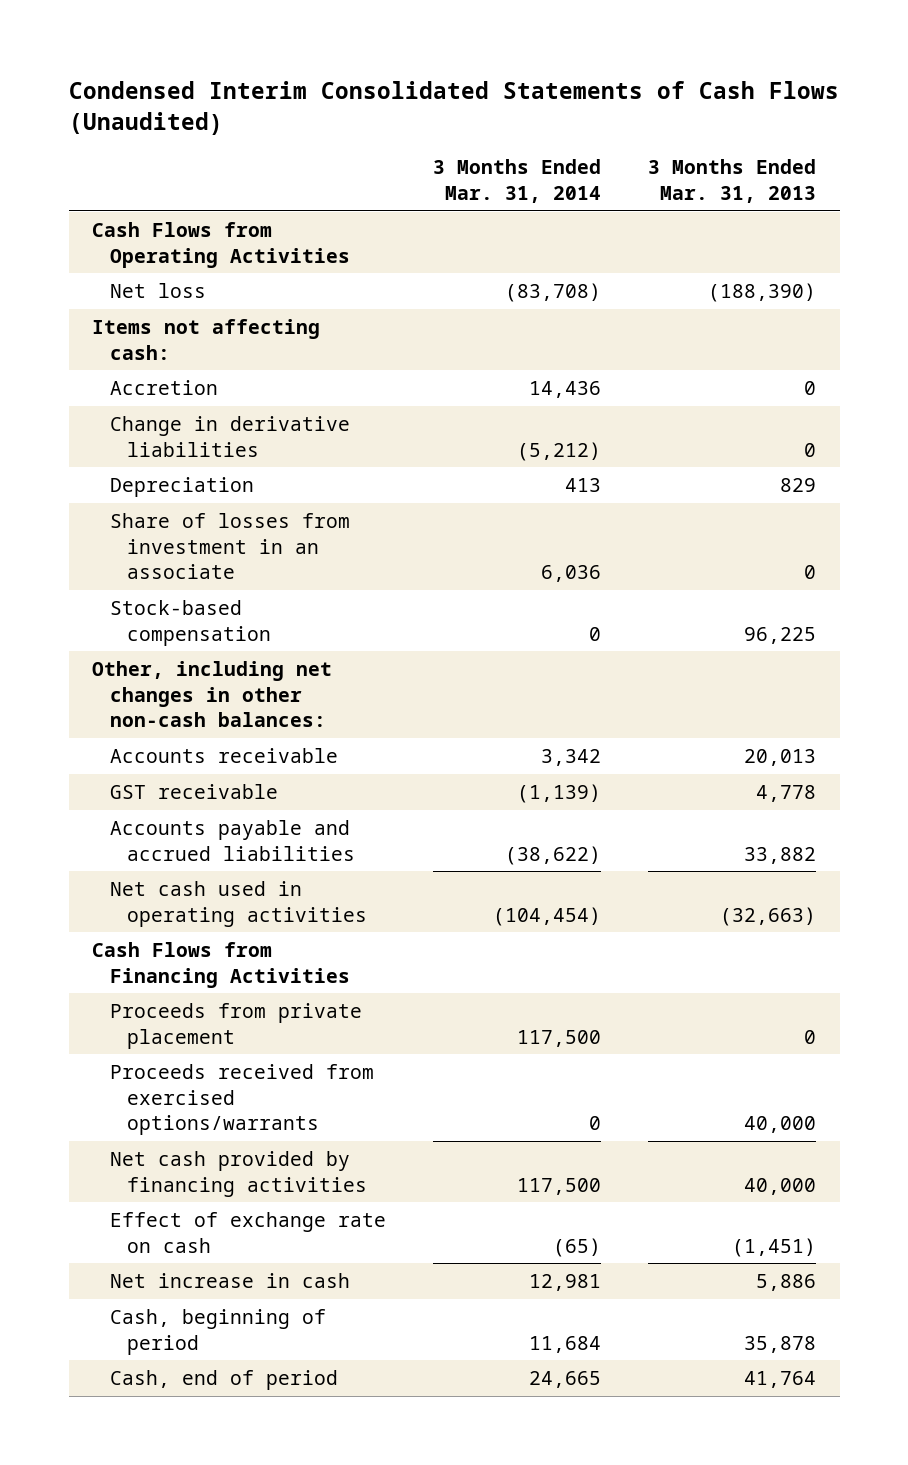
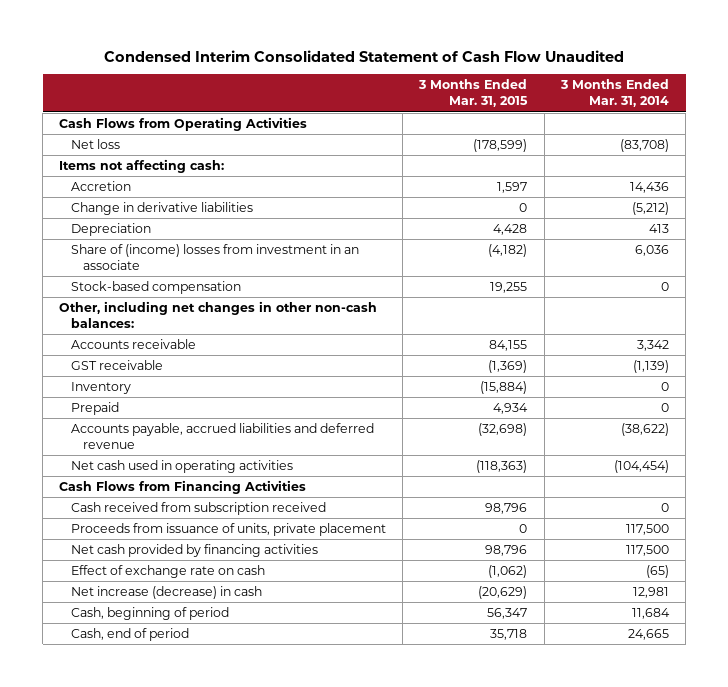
- Condensed Interim Consolidated Statements of Cash Flows (Unaudited)
+ Condensed Interim Consolidated Statement of Cash Flow Unaudited
- | 3 Months Ended Mar. 31, 2014 | 3 Months Ended Mar. 31, 2013
+ | 3 Months Ended Mar. 31, 2015 | 3 Months Ended Mar. 31, 2014
- Share of losses from investment in an associate | 6,036 | 0
+ Share of (income) losses from investment in an associate | (4,182) | 6,036
- Accounts payable and accrued liabilities | (38,622) | 33,882
+ Inventory | (15,884) | 0
+ Prepaid | 4,934 | 0
+ Accounts payable, accrued liabilities and deferred revenue | (32,698) | (38,622)
- Proceeds from private placement | 117,500 | 0
- Proceeds received from exercised options/warrants | 0 | 40,000
+ Cash received from subscription received | 98,796 | 0
+ Proceeds from issuance of units, private placement | 0 | 117,500
- Net increase in cash | 12,981 | 5,886
+ Net increase (decrease) in cash | (20,629) | 12,981

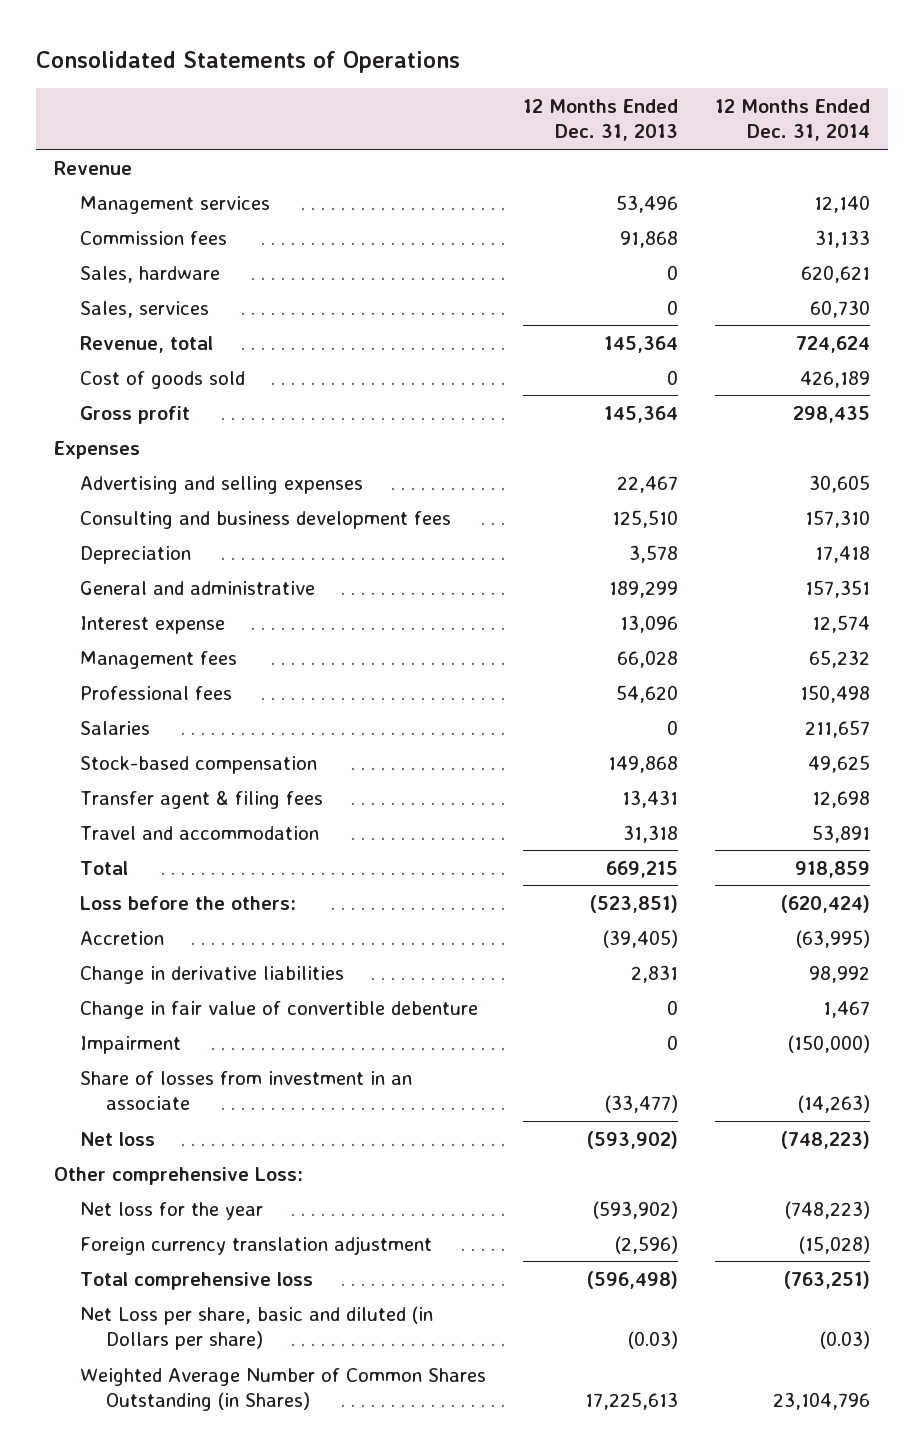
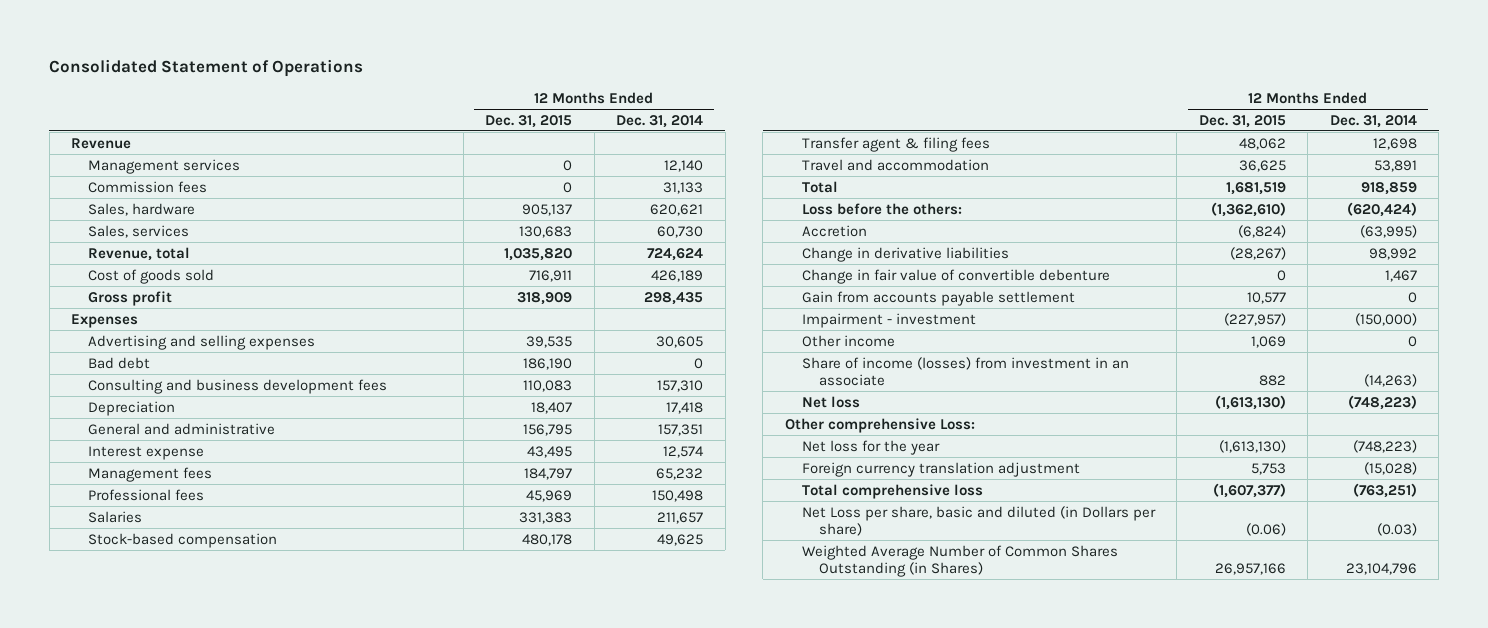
- Consolidated Statements of Operations
+ Consolidated Statement of Operations
- | 12 Months Ended Dec. 31, 2013 | 12 Months Ended Dec. 31, 2014
+ | 12 Months Ended Dec. 31, 2015 | 12 Months Ended Dec. 31, 2014
+ Bad debt | 186,190 | 0
- Impairment | 0 | (150,000)
- Share of losses from investment in an associate | (33,477) | (14,263)
+ Gain from accounts payable settlement | 10,577 | 0
+ Impairment - investment | (227,957) | (150,000)
+ Other income | 1,069 | 0
+ Share of income (losses) from investment in an associate | 882 | (14,263)

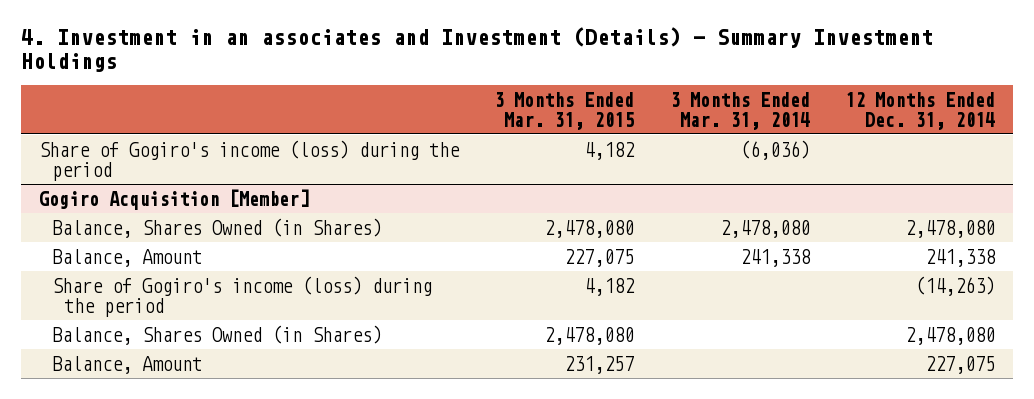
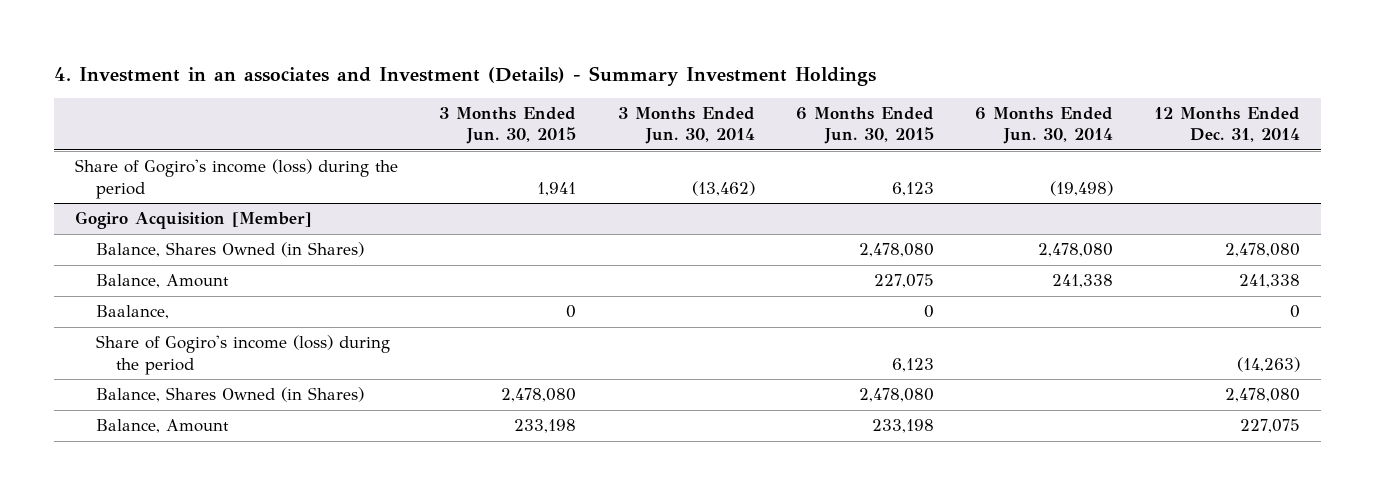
- | 3 Months Ended Mar. 31, 2015 | 3 Months Ended Mar. 31, 2014 | 12 Months Ended Dec. 31, 2014
+ | 3 Months Ended Jun. 30, 2015 | 3 Months Ended Jun. 30, 2014 | 6 Months Ended Jun. 30, 2015 | 6 Months Ended Jun. 30, 2014 | 12 Months Ended Dec. 31, 2014
@ Gogiro Acquisition [Member]
+ Baalance, | 0 | | 0 | | 0

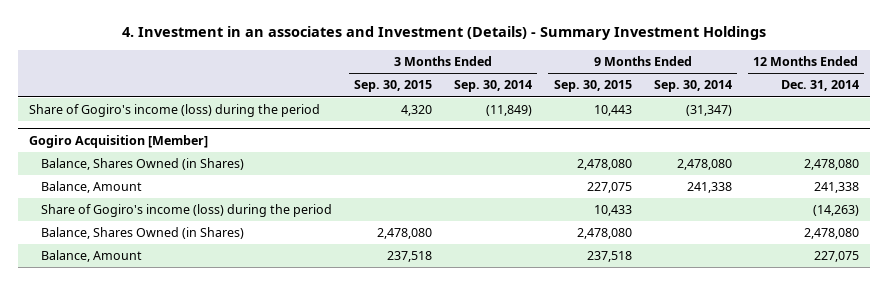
- | 3 Months Ended Jun. 30, 2015 | 3 Months Ended Jun. 30, 2014 | 6 Months Ended Jun. 30, 2015 | 6 Months Ended Jun. 30, 2014 | 12 Months Ended Dec. 31, 2014
+ | 3 Months Ended Sep. 30, 2015 | 3 Months Ended Sep. 30, 2014 | 9 Months Ended Sep. 30, 2015 | 9 Months Ended Sep. 30, 2014 | 12 Months Ended Dec. 31, 2014
@ Gogiro Acquisition [Member]
- Baalance, | 0 | | 0 | | 0

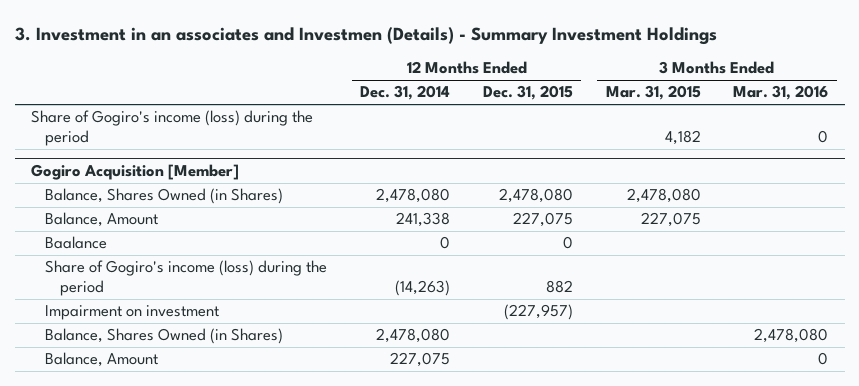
- 4. Investment in an associates and Investment (Details) - Summary Investment Holdings
+ 3. Investment in an associates and Investmen (Details) - Summary Investment Holdings
- | 3 Months Ended Sep. 30, 2015 | 3 Months Ended Sep. 30, 2014 | 9 Months Ended Sep. 30, 2015 | 9 Months Ended Sep. 30, 2014 | 12 Months Ended Dec. 31, 2014
+ | 12 Months Ended Dec. 31, 2014 | 12 Months Ended Dec. 31, 2015 | 3 Months Ended Mar. 31, 2015 | 3 Months Ended Mar. 31, 2016
@ Gogiro Acquisition [Member]
+ Baalance | 0 | 0 | |
+ Impairment on investment | | (227,957) | |

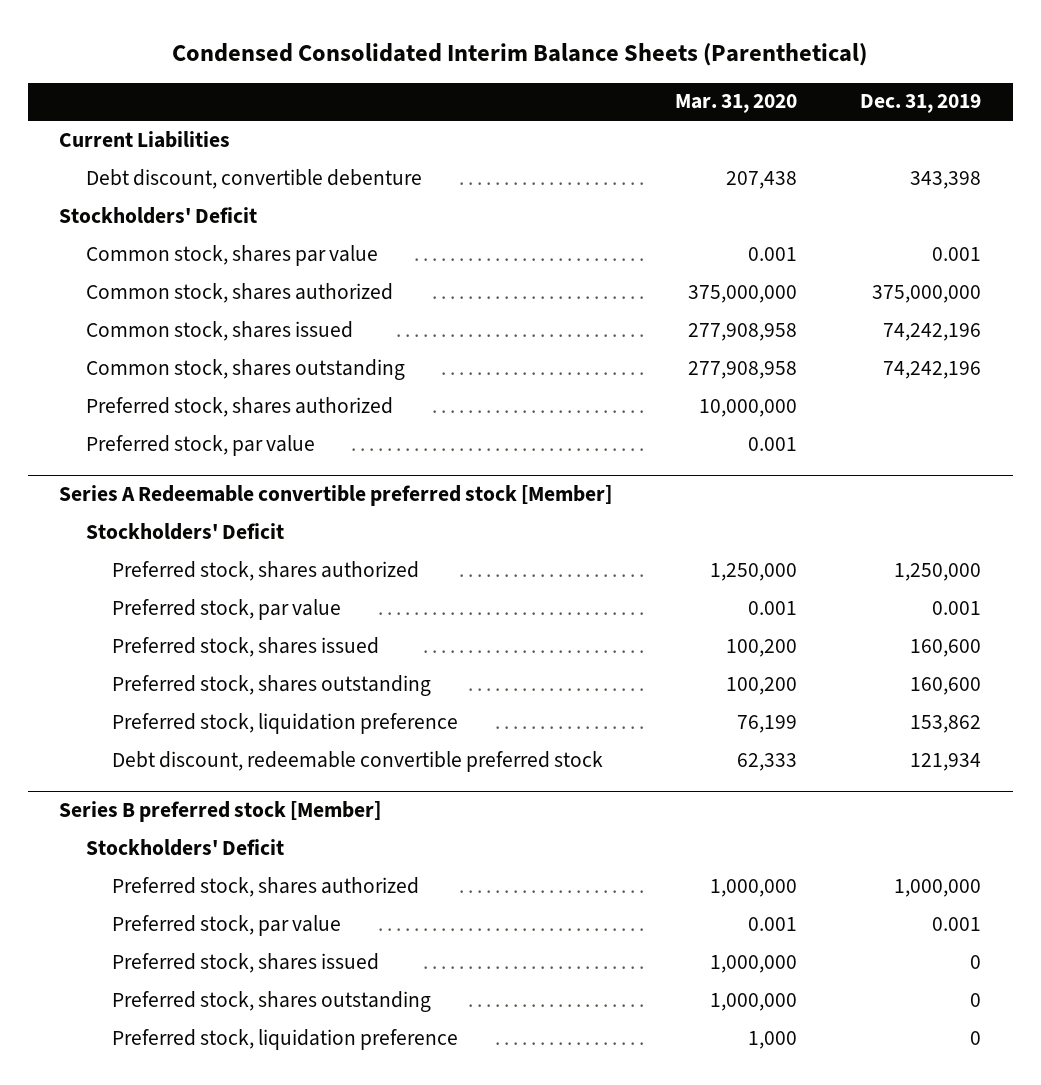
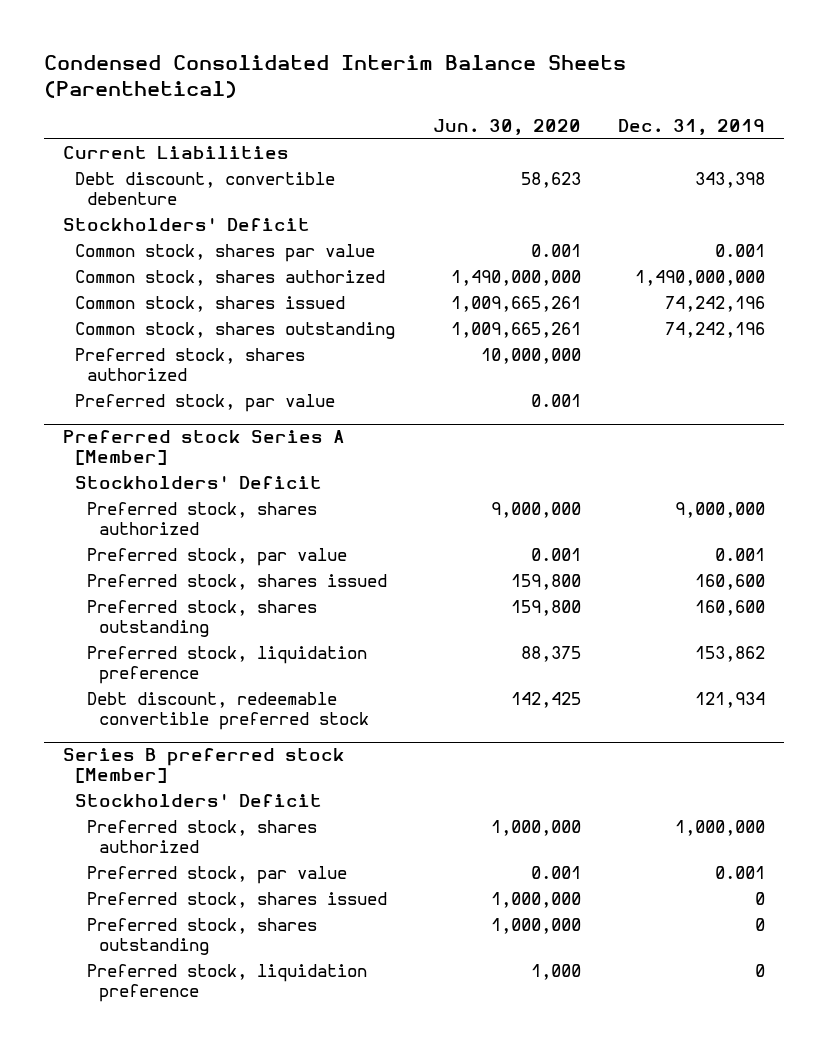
- | Mar. 31, 2020 | Dec. 31, 2019
+ | Jun. 30, 2020 | Dec. 31, 2019
- Common stock, shares authorized | 375,000,000 | 375,000,000
+ Common stock, shares authorized | 1,490,000,000 | 1,490,000,000
- Series A Redeemable convertible preferred stock [Member]
+ Preferred stock Series A [Member]
- Preferred stock, shares authorized | 1,250,000 | 1,250,000
+ Preferred stock, shares authorized | 9,000,000 | 9,000,000

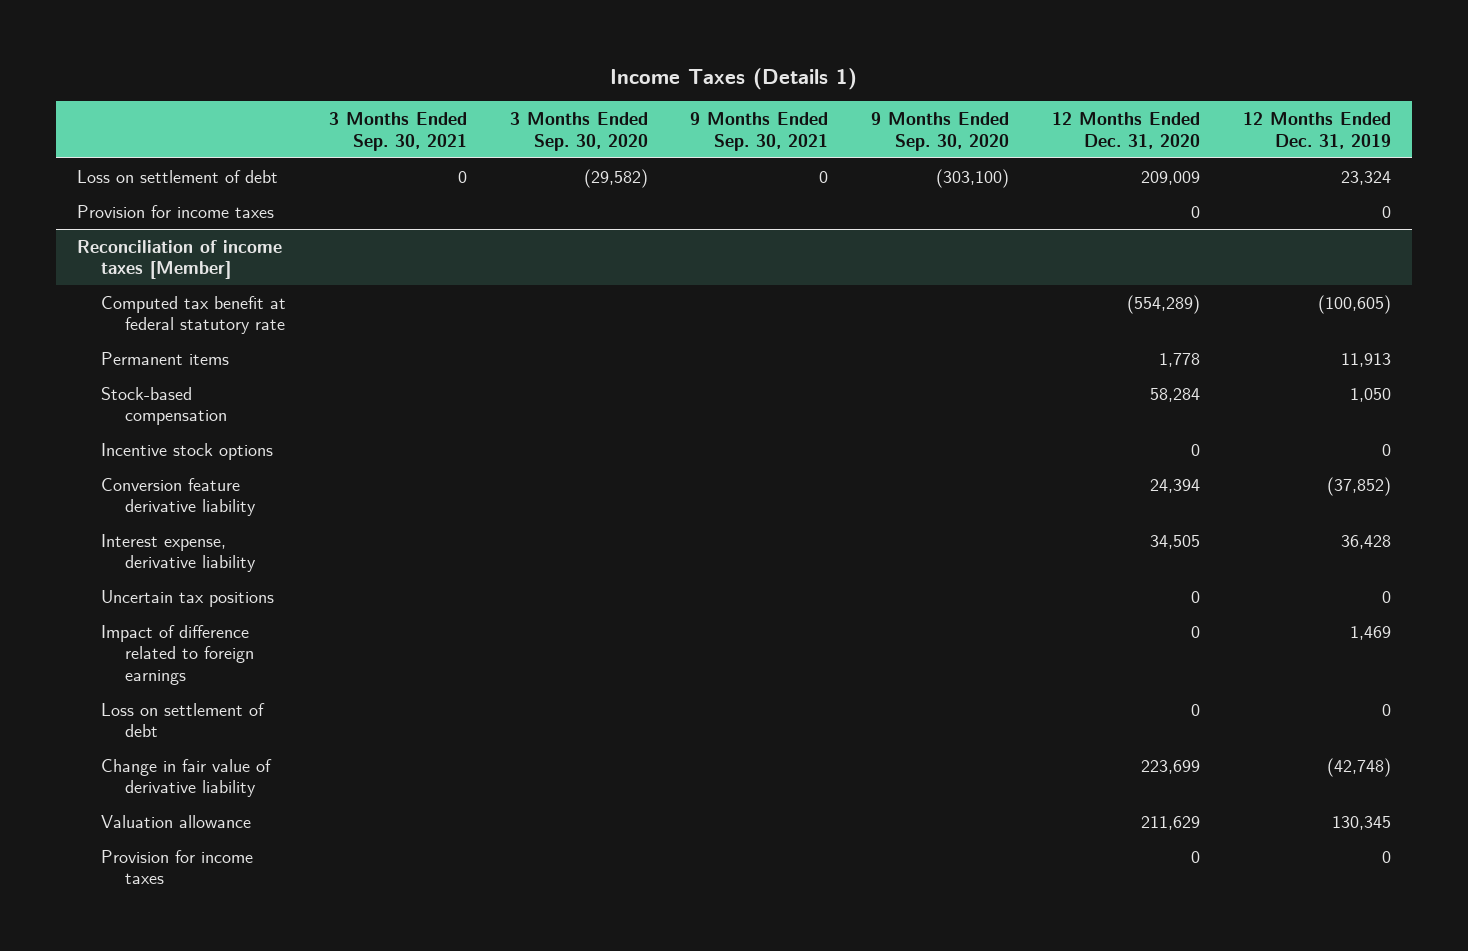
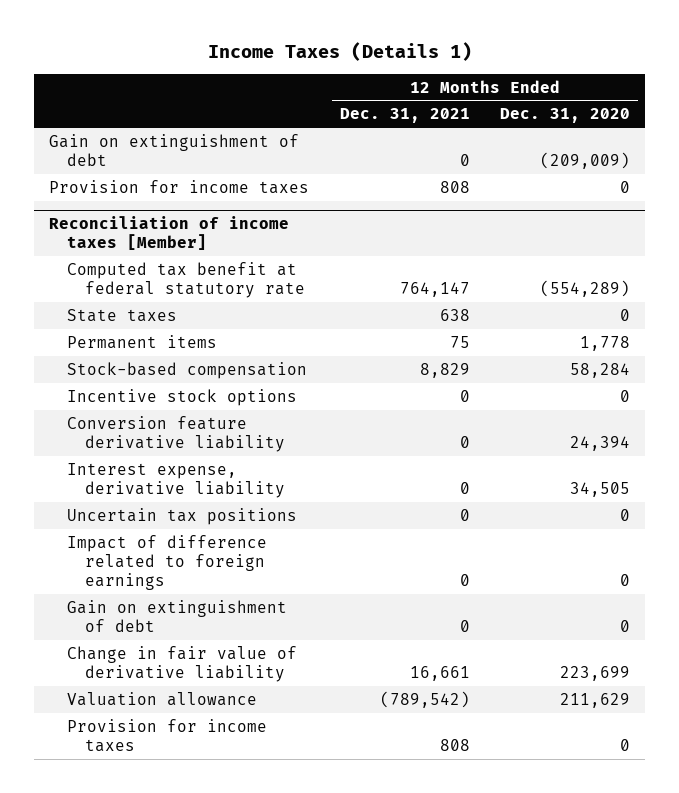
- | 3 Months Ended Sep. 30, 2021 | 3 Months Ended Sep. 30, 2020 | 9 Months Ended Sep. 30, 2021 | 9 Months Ended Sep. 30, 2020 | 12 Months Ended Dec. 31, 2020 | 12 Months Ended Dec. 31, 2019
+ | 12 Months Ended Dec. 31, 2021 | 12 Months Ended Dec. 31, 2020
- Loss on settlement of debt | 0 | (29,582) | 0 | (303,100) | 209,009 | 23,324
+ Gain on extinguishment of debt | 0 | (209,009)
@ Reconciliation of income taxes [Member]
+ State taxes | 638 | 0
- Loss on settlement of debt | | | | | 0 | 0
+ Gain on extinguishment of debt | 0 | 0

